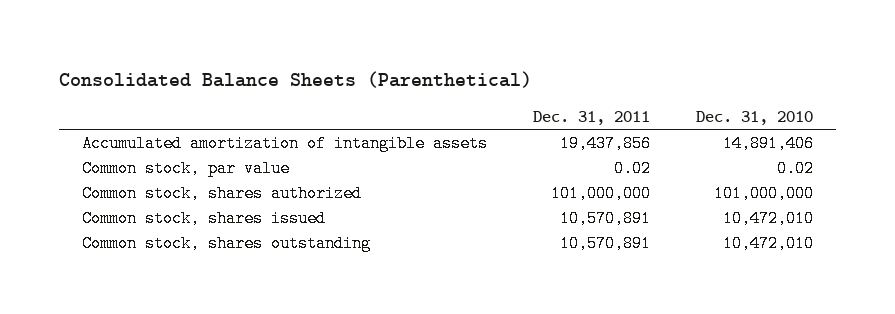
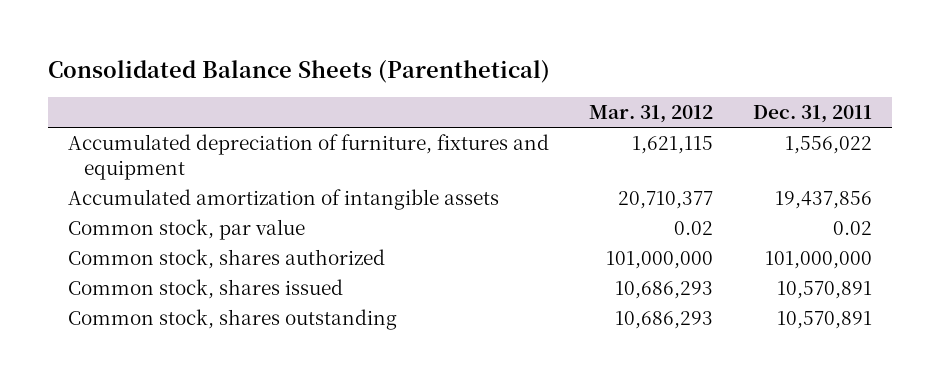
- | Dec. 31, 2011 | Dec. 31, 2010
+ | Mar. 31, 2012 | Dec. 31, 2011
+ Accumulated depreciation of furniture, fixtures and equipment | 1,621,115 | 1,556,022

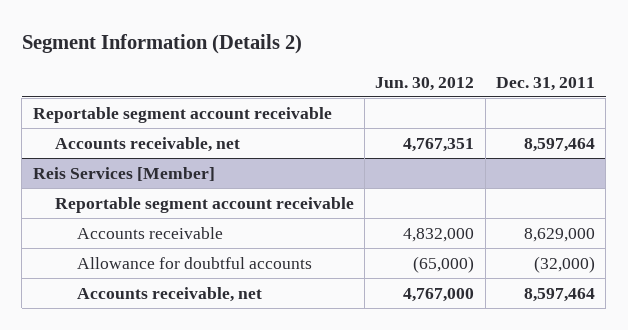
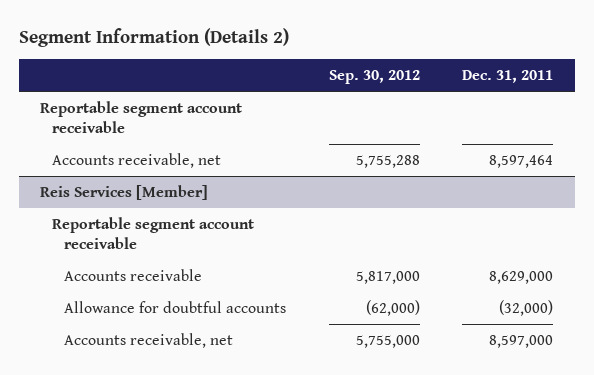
- | Jun. 30, 2012 | Dec. 31, 2011
+ | Sep. 30, 2012 | Dec. 31, 2011
@ Reis Services [Member]
- Accounts receivable, net | 4,767,000 | 8,597,464
+ Accounts receivable, net | 5,755,000 | 8,597,000

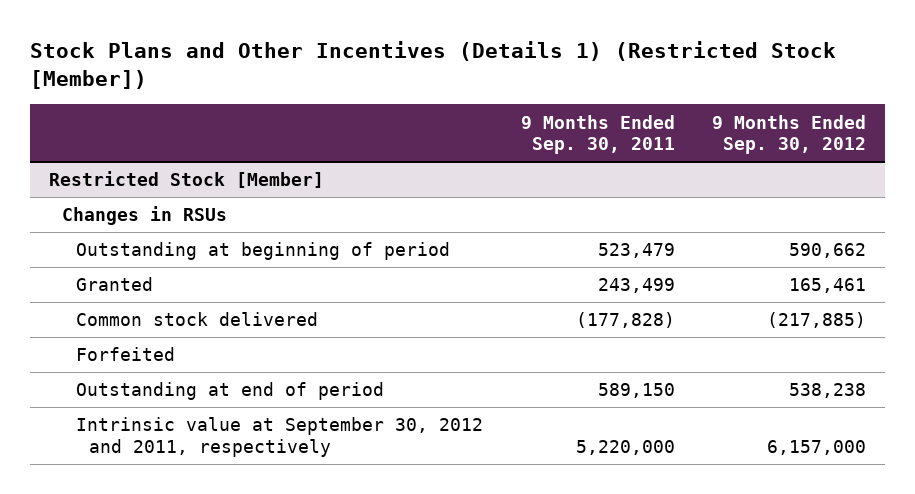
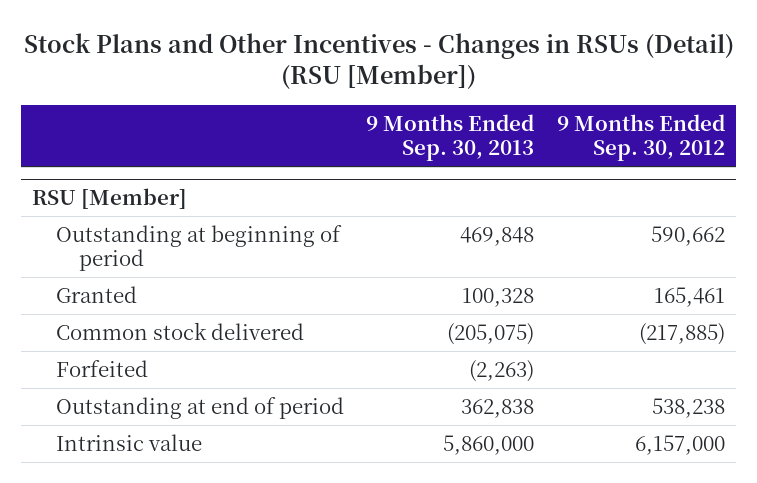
- Stock Plans and Other Incentives (Details 1) (Restricted Stock [Member])
+ Stock Plans and Other Incentives - Changes in RSUs (Detail) (RSU [Member])
- | 9 Months Ended Sep. 30, 2011 | 9 Months Ended Sep. 30, 2012
+ | 9 Months Ended Sep. 30, 2013 | 9 Months Ended Sep. 30, 2012
- Restricted Stock [Member]
- Changes in RSUs
+ RSU [Member]
- Intrinsic value at September 30, 2012 and 2011, respectively | 5,220,000 | 6,157,000
+ Intrinsic value | 5,860,000 | 6,157,000

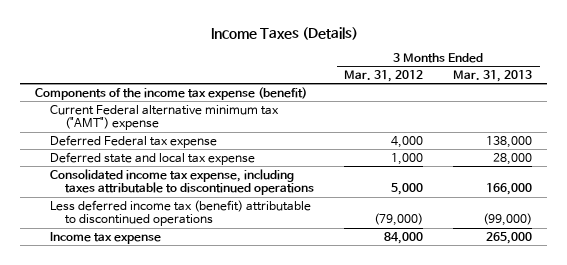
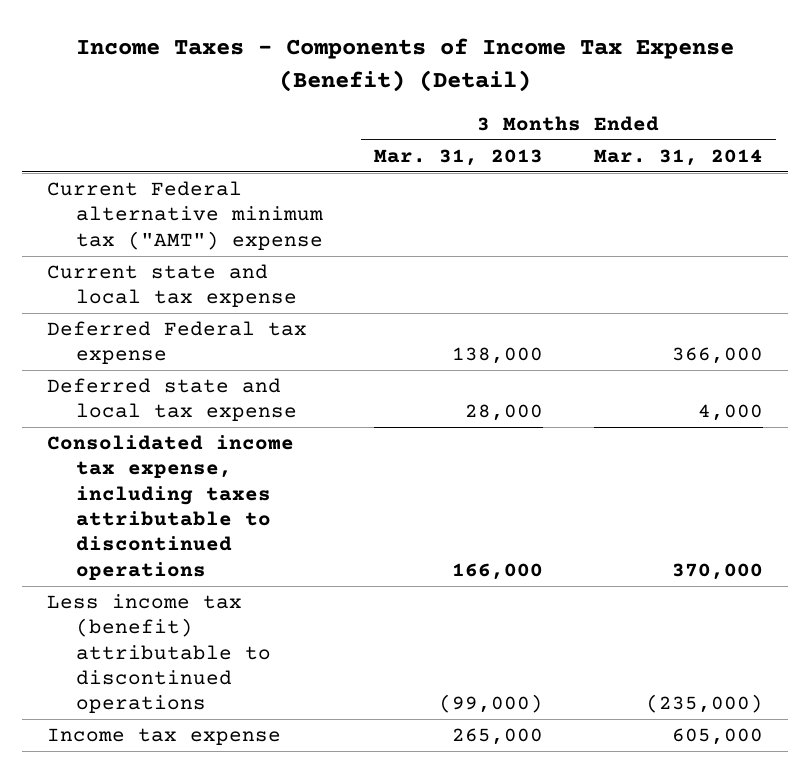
- Income Taxes (Details)
+ Income Taxes - Components of Income Tax Expense (Benefit) (Detail)
- | 3 Months Ended Mar. 31, 2012 | 3 Months Ended Mar. 31, 2013
+ | 3 Months Ended Mar. 31, 2013 | 3 Months Ended Mar. 31, 2014
- Components of the income tax expense (benefit)
+ Current state and local tax expense
- Less deferred income tax (benefit) attributable to discontinued operations | (79,000) | (99,000)
+ Less income tax (benefit) attributable to discontinued operations | (99,000) | (235,000)

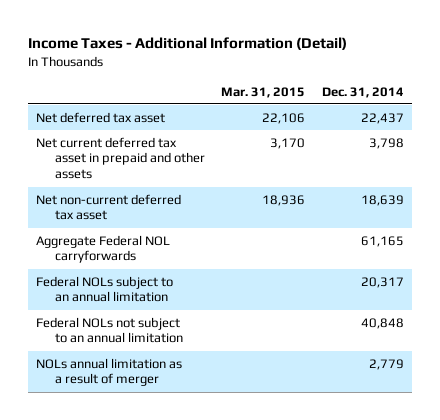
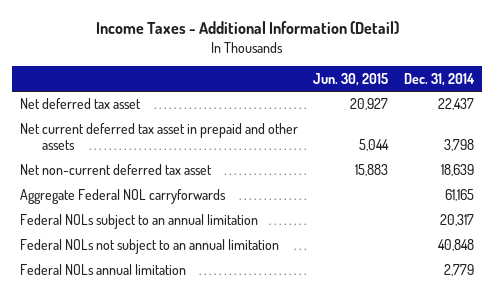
- | Mar. 31, 2015 | Dec. 31, 2014
+ | Jun. 30, 2015 | Dec. 31, 2014
- NOLs annual limitation as a result of merger | | 2,779
+ Federal NOLs annual limitation | | 2,779

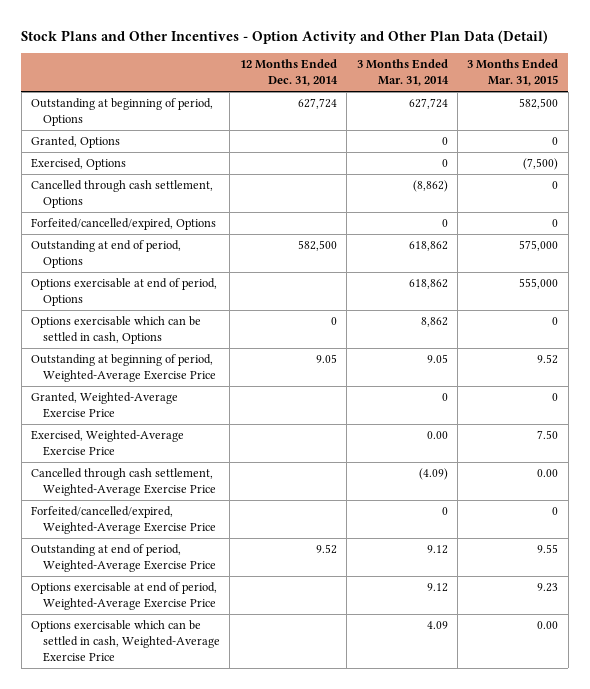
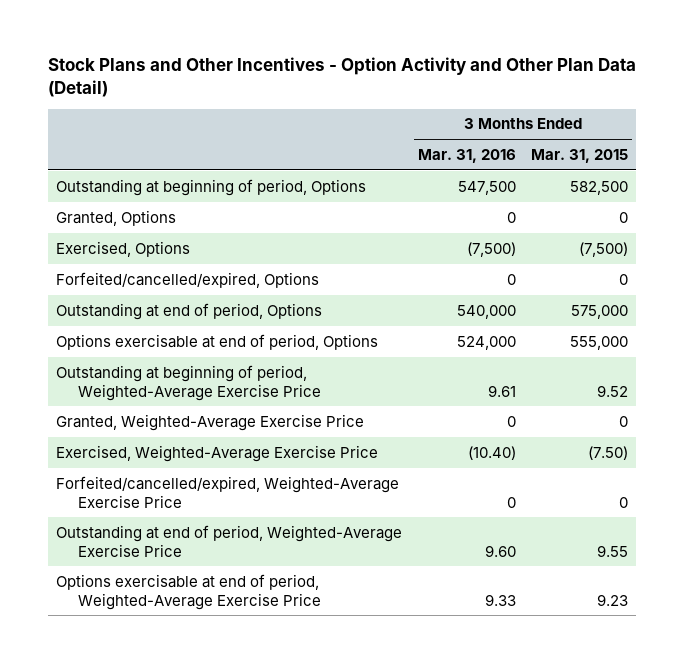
- | 12 Months Ended Dec. 31, 2014 | 3 Months Ended Mar. 31, 2014 | 3 Months Ended Mar. 31, 2015
+ | 3 Months Ended Mar. 31, 2016 | 3 Months Ended Mar. 31, 2015
- Cancelled through cash settlement, Options | | (8,862) | 0
- Options exercisable which can be settled in cash, Options | 0 | 8,862 | 0
- Exercised, Weighted-Average Exercise Price | | 0.00 | 7.50
- Cancelled through cash settlement, Weighted-Average Exercise Price | | (4.09) | 0.00
+ Exercised, Weighted-Average Exercise Price | (10.40) | (7.50)
- Options exercisable which can be settled in cash, Weighted-Average Exercise Price | | 4.09 | 0.00

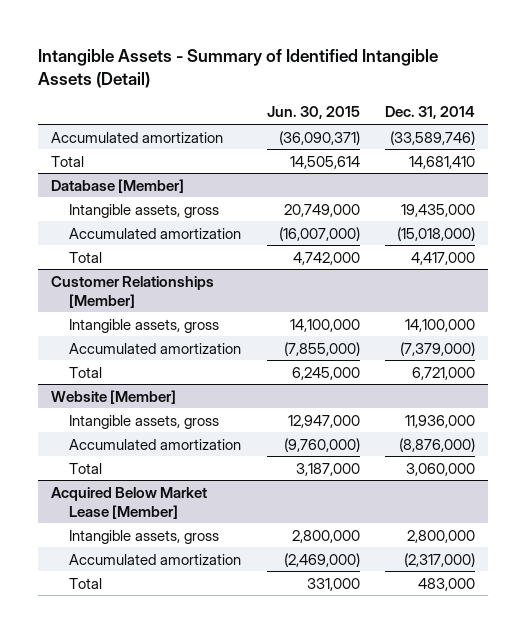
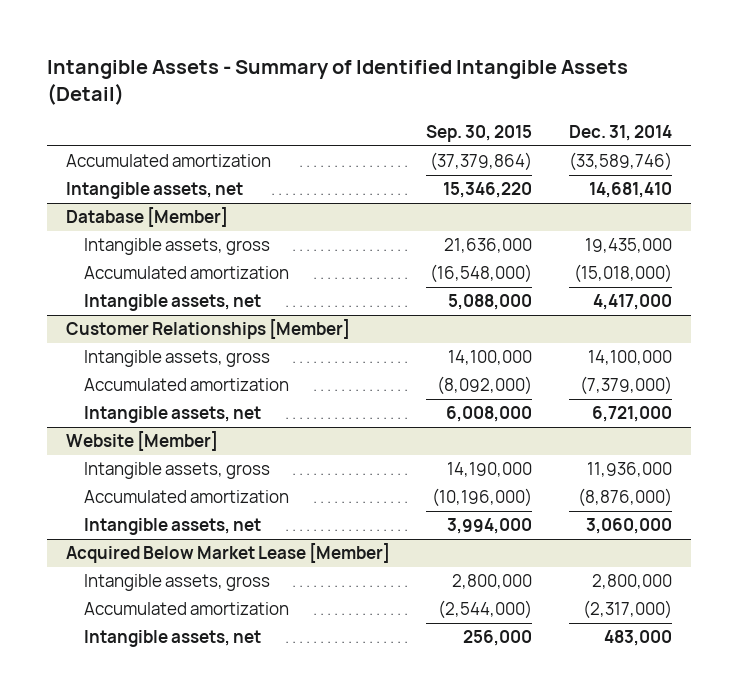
- | Jun. 30, 2015 | Dec. 31, 2014
+ | Sep. 30, 2015 | Dec. 31, 2014
- Total | 14,505,614 | 14,681,410
+ Intangible assets, net | 15,346,220 | 14,681,410
@ Database [Member]
- Total | 4,742,000 | 4,417,000
+ Intangible assets, net | 5,088,000 | 4,417,000
@ Customer Relationships [Member]
- Total | 6,245,000 | 6,721,000
+ Intangible assets, net | 6,008,000 | 6,721,000
@ Website [Member]
- Total | 3,187,000 | 3,060,000
+ Intangible assets, net | 3,994,000 | 3,060,000
@ Acquired Below Market Lease [Member]
- Total | 331,000 | 483,000
+ Intangible assets, net | 256,000 | 483,000

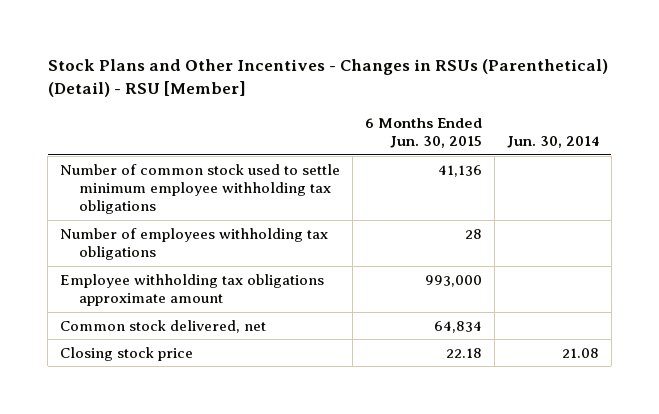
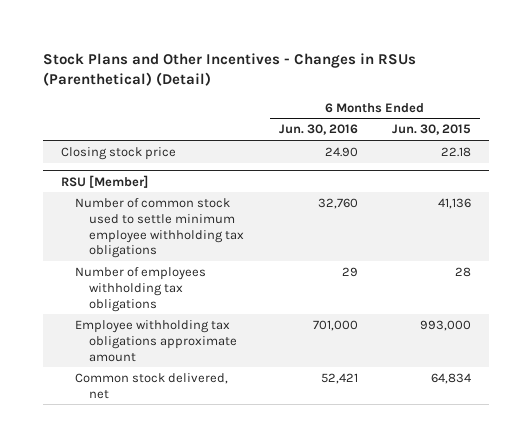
- Stock Plans and Other Incentives - Changes in RSUs (Parenthetical) (Detail) - RSU [Member]
+ Stock Plans and Other Incentives - Changes in RSUs (Parenthetical) (Detail)
- | 6 Months Ended Jun. 30, 2015 | Jun. 30, 2014
+ | 6 Months Ended Jun. 30, 2016 | 6 Months Ended Jun. 30, 2015
moved up: Closing stock price | 24.90 | 22.18
+ RSU [Member]

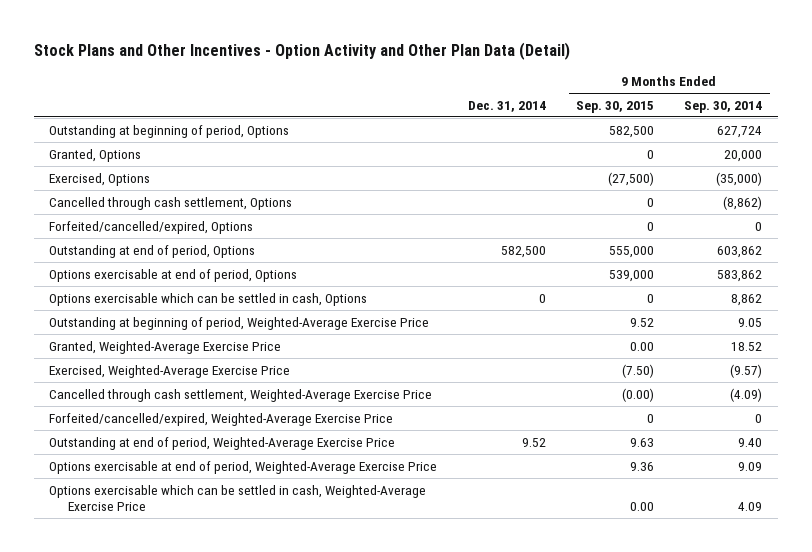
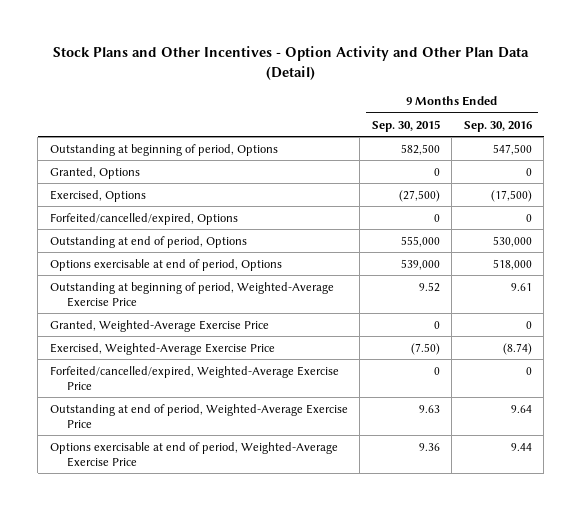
- | Dec. 31, 2014 | 9 Months Ended Sep. 30, 2015 | 9 Months Ended Sep. 30, 2014
+ | 9 Months Ended Sep. 30, 2015 | 9 Months Ended Sep. 30, 2016
- Cancelled through cash settlement, Options | | 0 | (8,862)
- Options exercisable which can be settled in cash, Options | 0 | 0 | 8,862
- Granted, Weighted-Average Exercise Price | | 0.00 | 18.52
+ Granted, Weighted-Average Exercise Price | 0 | 0
- Cancelled through cash settlement, Weighted-Average Exercise Price | | (0.00) | (4.09)
- Options exercisable which can be settled in cash, Weighted-Average Exercise Price | | 0.00 | 4.09

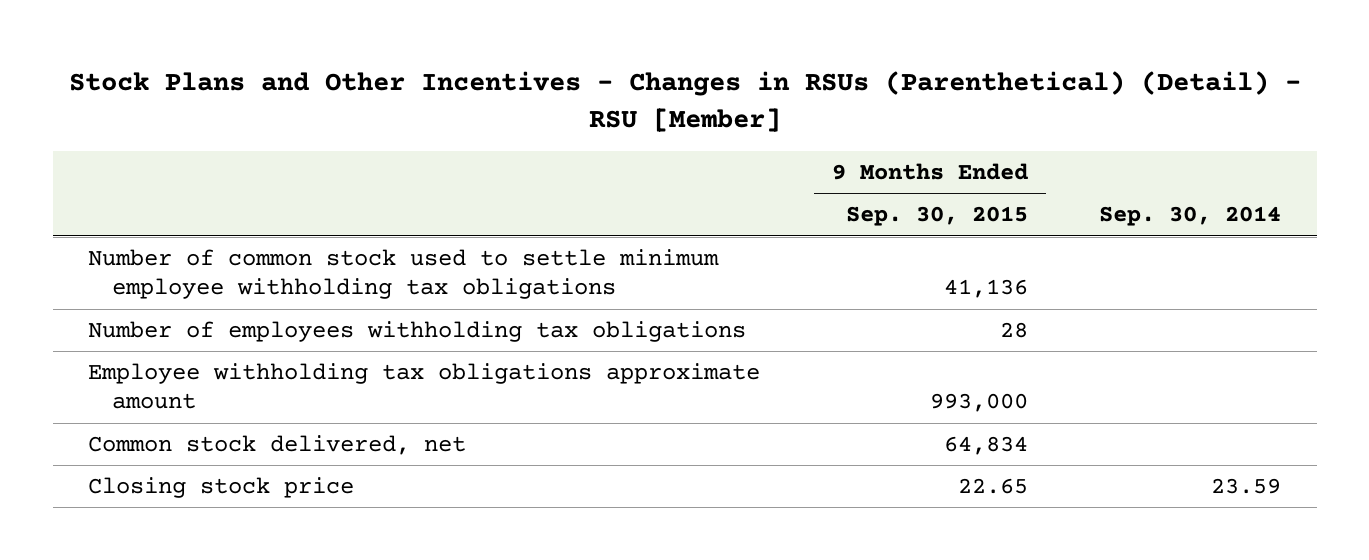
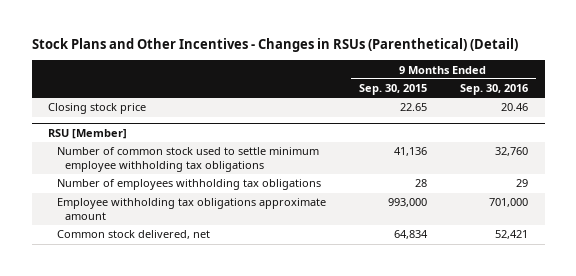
- Stock Plans and Other Incentives - Changes in RSUs (Parenthetical) (Detail) - RSU [Member]
+ Stock Plans and Other Incentives - Changes in RSUs (Parenthetical) (Detail)
- | 9 Months Ended Sep. 30, 2015 | Sep. 30, 2014
+ | 9 Months Ended Sep. 30, 2015 | 9 Months Ended Sep. 30, 2016
moved up: Closing stock price | 22.65 | 20.46
+ RSU [Member]

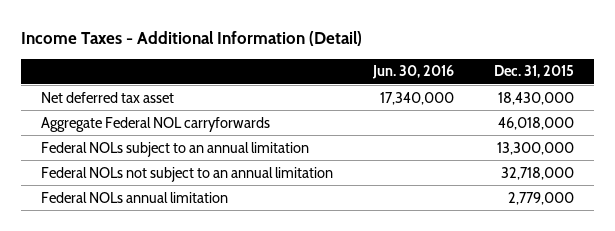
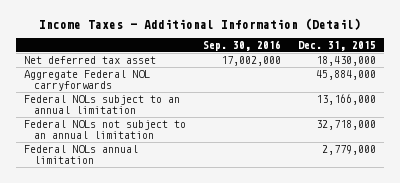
- | Jun. 30, 2016 | Dec. 31, 2015
+ | Sep. 30, 2016 | Dec. 31, 2015
- Aggregate Federal NOL carryforwards | | 46,018,000
- Federal NOLs subject to an annual limitation | | 13,300,000
+ Aggregate Federal NOL carryforwards | | 45,884,000
+ Federal NOLs subject to an annual limitation | | 13,166,000

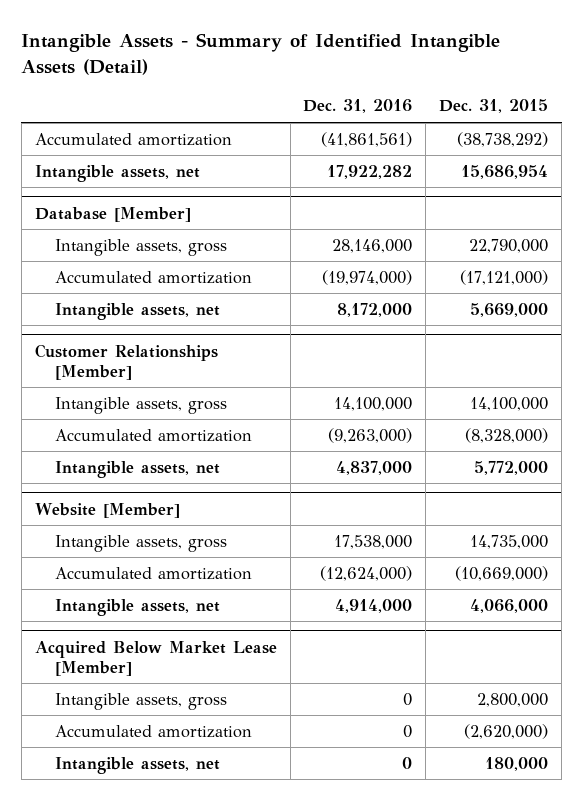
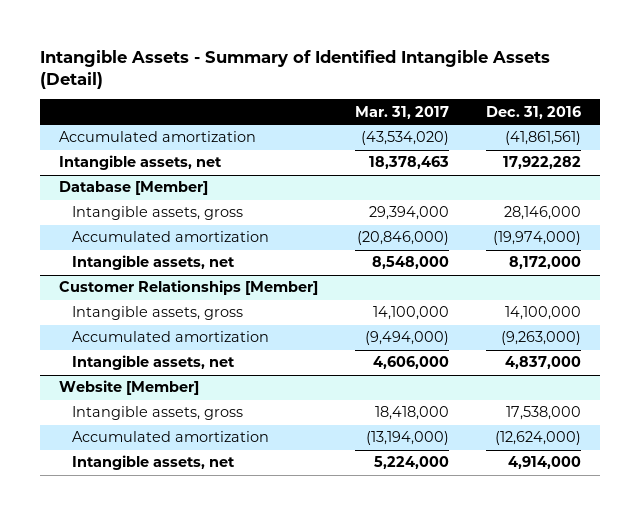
- | Dec. 31, 2016 | Dec. 31, 2015
+ | Mar. 31, 2017 | Dec. 31, 2016
- Acquired Below Market Lease [Member]
- Intangible assets, gross | 0 | 2,800,000
- Accumulated amortization | 0 | (2,620,000)
- Intangible assets, net | 0 | 180,000

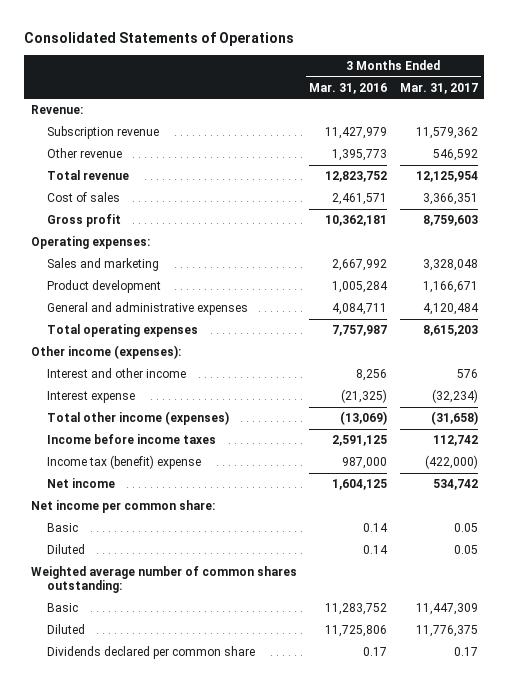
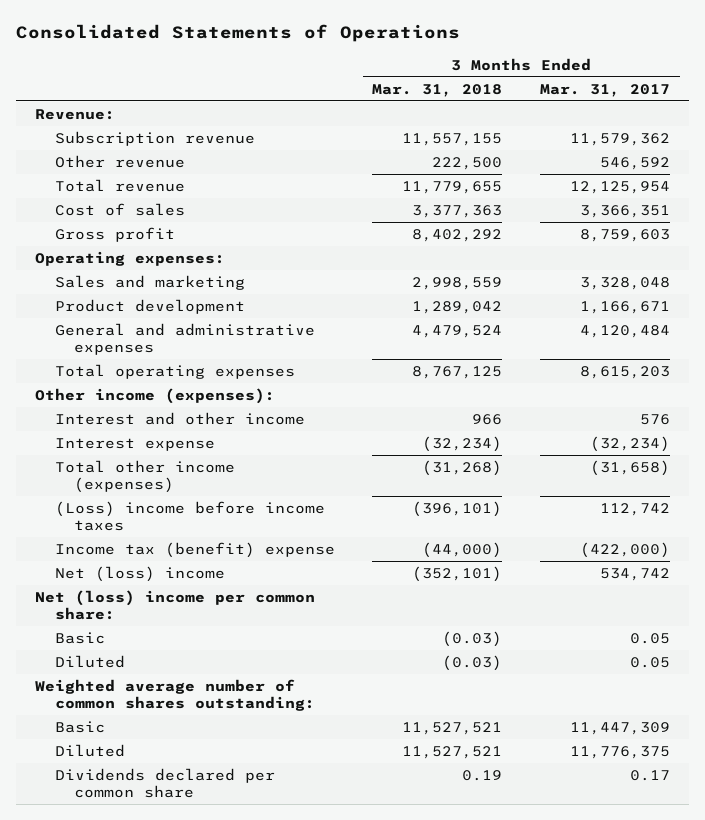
- | 3 Months Ended Mar. 31, 2016 | 3 Months Ended Mar. 31, 2017
+ | 3 Months Ended Mar. 31, 2018 | 3 Months Ended Mar. 31, 2017
- Income before income taxes | 2,591,125 | 112,742
+ (Loss) income before income taxes | (396,101) | 112,742
- Net income | 1,604,125 | 534,742
- Net income per common share:
+ Net (loss) income | (352,101) | 534,742
+ Net (loss) income per common share:

